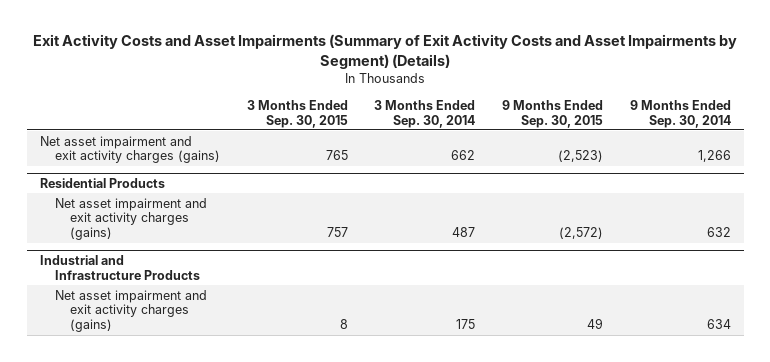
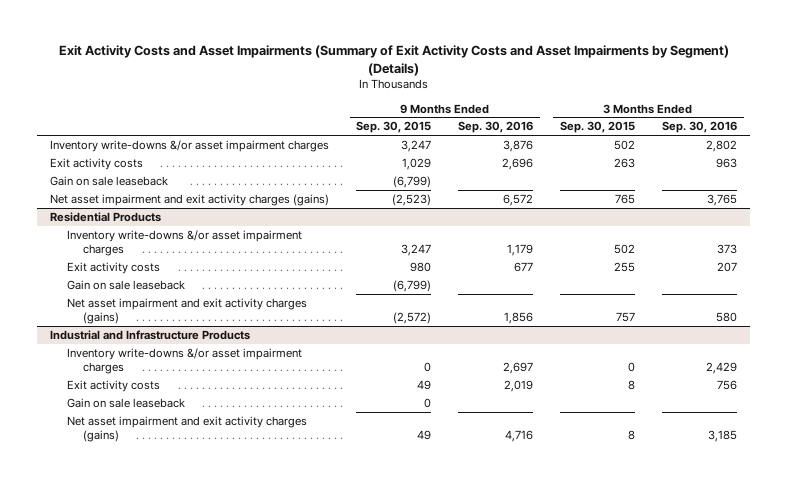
- | 3 Months Ended Sep. 30, 2015 | 3 Months Ended Sep. 30, 2014 | 9 Months Ended Sep. 30, 2015 | 9 Months Ended Sep. 30, 2014
+ | 9 Months Ended Sep. 30, 2015 | 9 Months Ended Sep. 30, 2016 | 3 Months Ended Sep. 30, 2015 | 3 Months Ended Sep. 30, 2016
+ Inventory write-downs &/or asset impairment charges | 3,247 | 3,876 | 502 | 2,802
+ Exit activity costs | 1,029 | 2,696 | 263 | 963
+ Gain on sale leaseback | (6,799) | | |
@ Residential Products
+ Inventory write-downs &/or asset impairment charges | 3,247 | 1,179 | 502 | 373
+ Exit activity costs | 980 | 677 | 255 | 207
+ Gain on sale leaseback | (6,799) | | |
@ Industrial and Infrastructure Products
+ Inventory write-downs &/or asset impairment charges | 0 | 2,697 | 0 | 2,429
+ Exit activity costs | 49 | 2,019 | 8 | 756
+ Gain on sale leaseback | 0 | | |

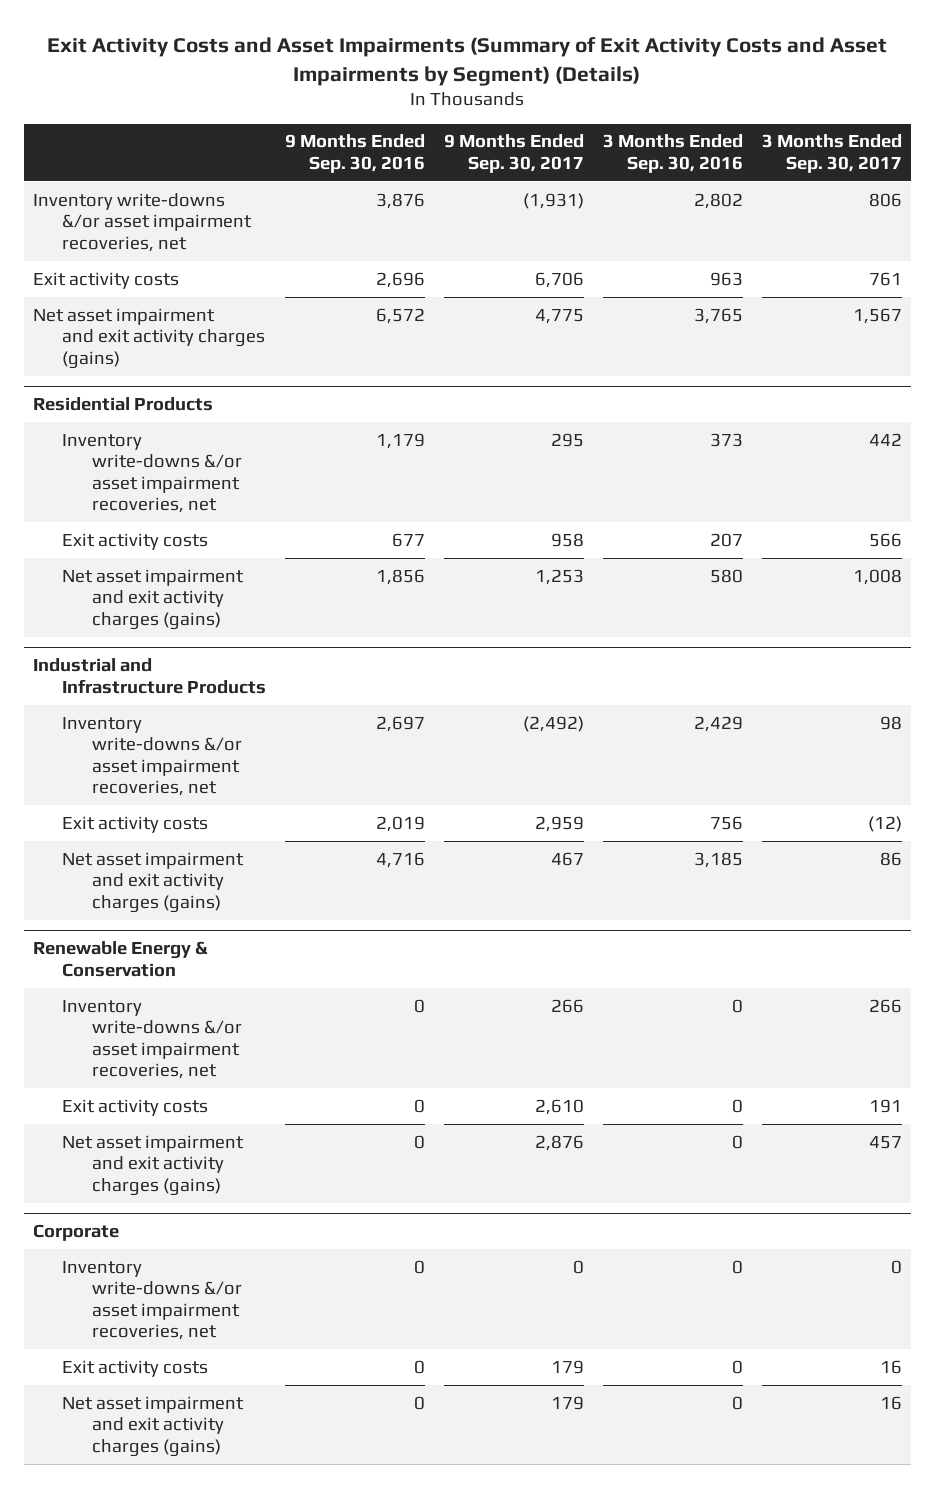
- | 9 Months Ended Sep. 30, 2015 | 9 Months Ended Sep. 30, 2016 | 3 Months Ended Sep. 30, 2015 | 3 Months Ended Sep. 30, 2016
+ | 9 Months Ended Sep. 30, 2016 | 9 Months Ended Sep. 30, 2017 | 3 Months Ended Sep. 30, 2016 | 3 Months Ended Sep. 30, 2017
- Inventory write-downs &/or asset impairment charges | 3,247 | 3,876 | 502 | 2,802
+ Inventory write-downs &/or asset impairment recoveries, net | 3,876 | (1,931) | 2,802 | 806
- Gain on sale leaseback | (6,799) | | |
@ Residential Products
- Inventory write-downs &/or asset impairment charges | 3,247 | 1,179 | 502 | 373
+ Inventory write-downs &/or asset impairment recoveries, net | 1,179 | 295 | 373 | 442
- Gain on sale leaseback | (6,799) | | |
@ Industrial and Infrastructure Products
- Inventory write-downs &/or asset impairment charges | 0 | 2,697 | 0 | 2,429
+ Inventory write-downs &/or asset impairment recoveries, net | 2,697 | (2,492) | 2,429 | 98
- Gain on sale leaseback | 0 | | |
+ Renewable Energy & Conservation
+ Inventory write-downs &/or asset impairment recoveries, net | 0 | 266 | 0 | 266
+ Exit activity costs | 0 | 2,610 | 0 | 191
+ Net asset impairment and exit activity charges (gains) | 0 | 2,876 | 0 | 457
+ Corporate
+ Inventory write-downs &/or asset impairment recoveries, net | 0 | 0 | 0 | 0
+ Exit activity costs | 0 | 179 | 0 | 16
+ Net asset impairment and exit activity charges (gains) | 0 | 179 | 0 | 16

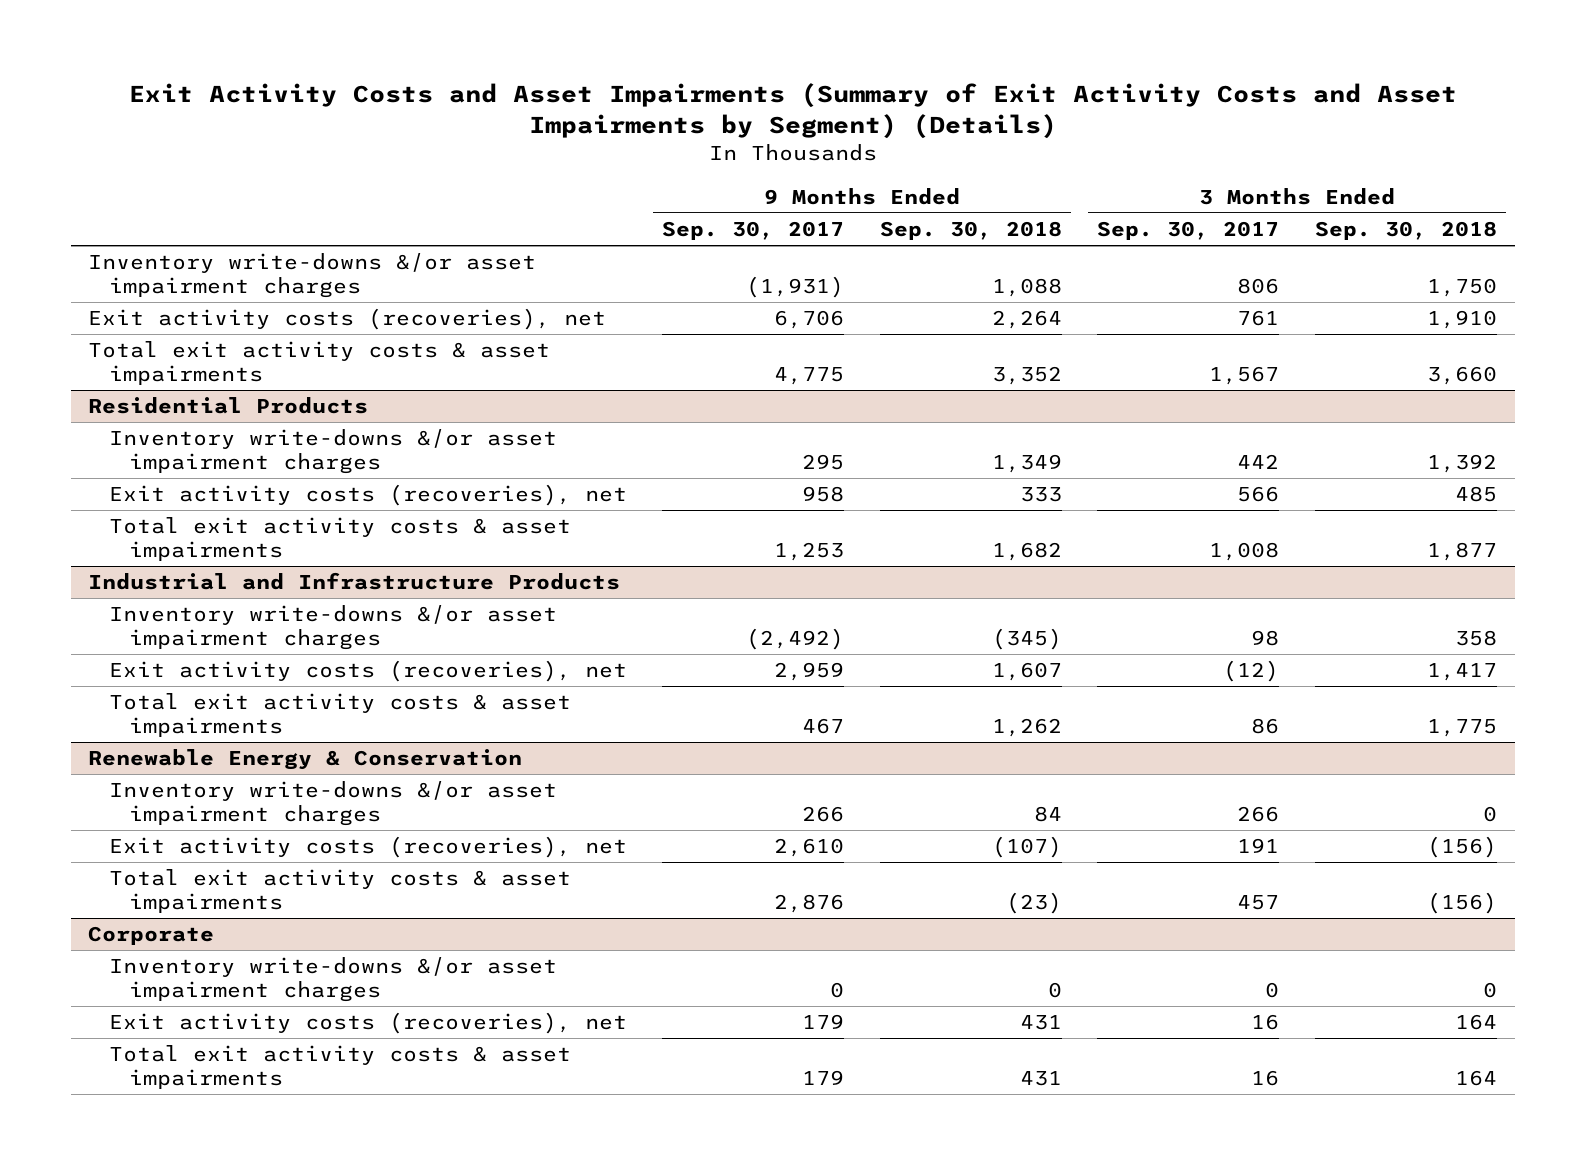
- | 9 Months Ended Sep. 30, 2016 | 9 Months Ended Sep. 30, 2017 | 3 Months Ended Sep. 30, 2016 | 3 Months Ended Sep. 30, 2017
+ | 9 Months Ended Sep. 30, 2017 | 9 Months Ended Sep. 30, 2018 | 3 Months Ended Sep. 30, 2017 | 3 Months Ended Sep. 30, 2018
- Inventory write-downs &/or asset impairment recoveries, net | 3,876 | (1,931) | 2,802 | 806
- Exit activity costs | 2,696 | 6,706 | 963 | 761
- Net asset impairment and exit activity charges (gains) | 6,572 | 4,775 | 3,765 | 1,567
+ Inventory write-downs &/or asset impairment charges | (1,931) | 1,088 | 806 | 1,750
+ Exit activity costs (recoveries), net | 6,706 | 2,264 | 761 | 1,910
+ Total exit activity costs & asset impairments | 4,775 | 3,352 | 1,567 | 3,660
@ Residential Products
- Inventory write-downs &/or asset impairment recoveries, net | 1,179 | 295 | 373 | 442
- Exit activity costs | 677 | 958 | 207 | 566
- Net asset impairment and exit activity charges (gains) | 1,856 | 1,253 | 580 | 1,008
+ Inventory write-downs &/or asset impairment charges | 295 | 1,349 | 442 | 1,392
+ Exit activity costs (recoveries), net | 958 | 333 | 566 | 485
+ Total exit activity costs & asset impairments | 1,253 | 1,682 | 1,008 | 1,877
@ Industrial and Infrastructure Products
- Inventory write-downs &/or asset impairment recoveries, net | 2,697 | (2,492) | 2,429 | 98
- Exit activity costs | 2,019 | 2,959 | 756 | (12)
- Net asset impairment and exit activity charges (gains) | 4,716 | 467 | 3,185 | 86
+ Inventory write-downs &/or asset impairment charges | (2,492) | (345) | 98 | 358
+ Exit activity costs (recoveries), net | 2,959 | 1,607 | (12) | 1,417
+ Total exit activity costs & asset impairments | 467 | 1,262 | 86 | 1,775
@ Renewable Energy & Conservation
- Inventory write-downs &/or asset impairment recoveries, net | 0 | 266 | 0 | 266
- Exit activity costs | 0 | 2,610 | 0 | 191
- Net asset impairment and exit activity charges (gains) | 0 | 2,876 | 0 | 457
+ Inventory write-downs &/or asset impairment charges | 266 | 84 | 266 | 0
+ Exit activity costs (recoveries), net | 2,610 | (107) | 191 | (156)
+ Total exit activity costs & asset impairments | 2,876 | (23) | 457 | (156)
@ Corporate
- Inventory write-downs &/or asset impairment recoveries, net | 0 | 0 | 0 | 0
- Exit activity costs | 0 | 179 | 0 | 16
- Net asset impairment and exit activity charges (gains) | 0 | 179 | 0 | 16
+ Inventory write-downs &/or asset impairment charges | 0 | 0 | 0 | 0
+ Exit activity costs (recoveries), net | 179 | 431 | 16 | 164
+ Total exit activity costs & asset impairments | 179 | 431 | 16 | 164

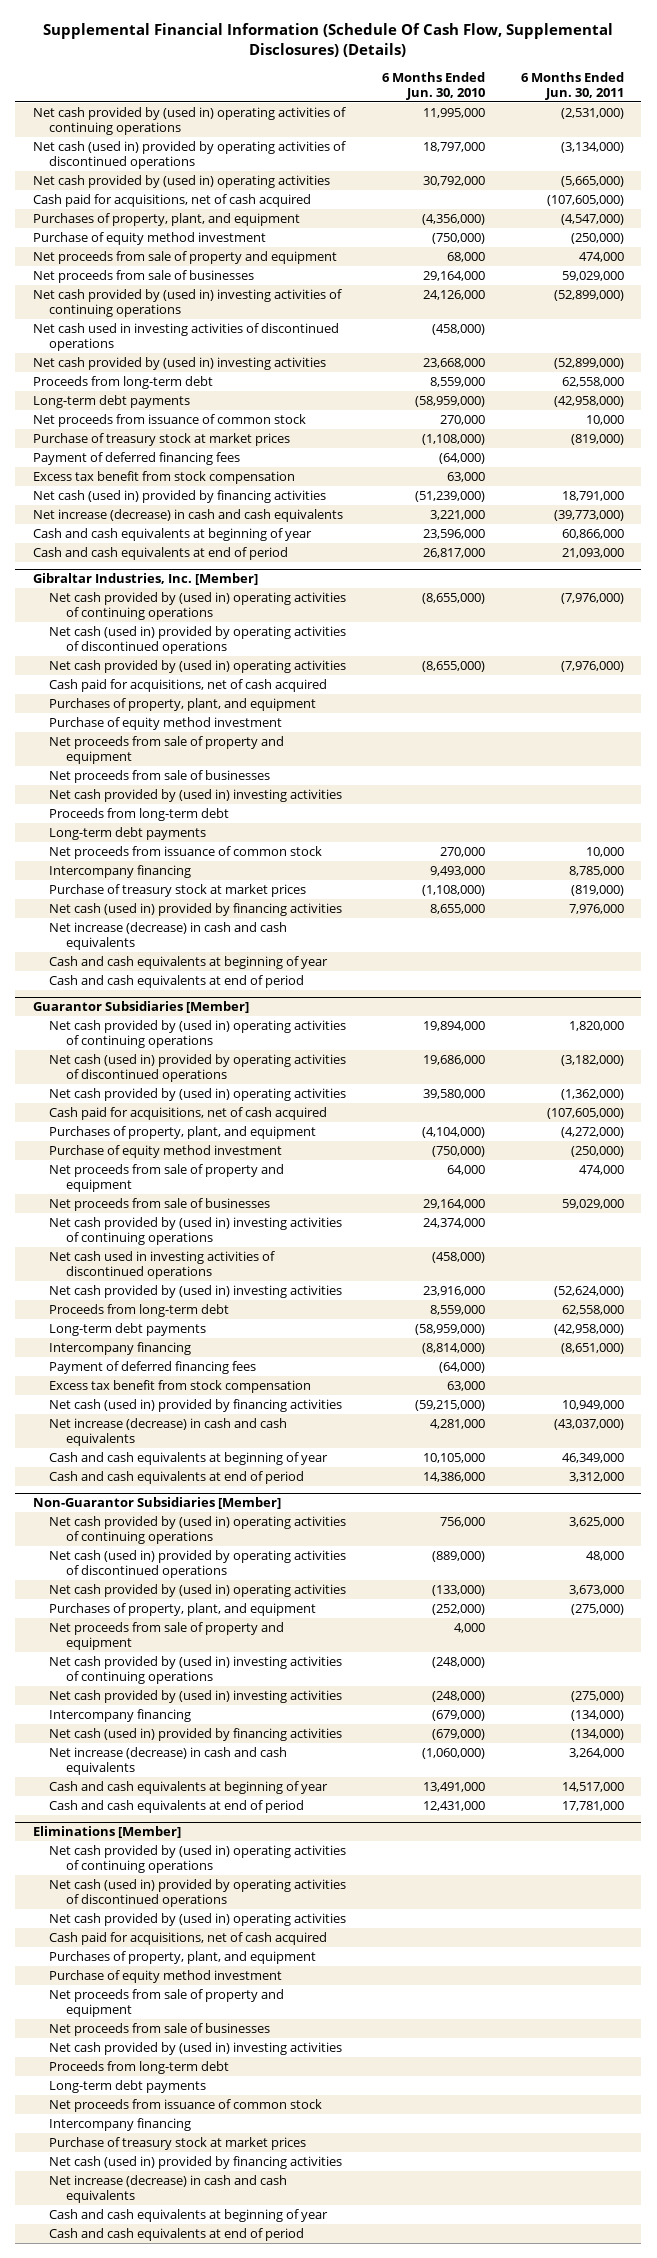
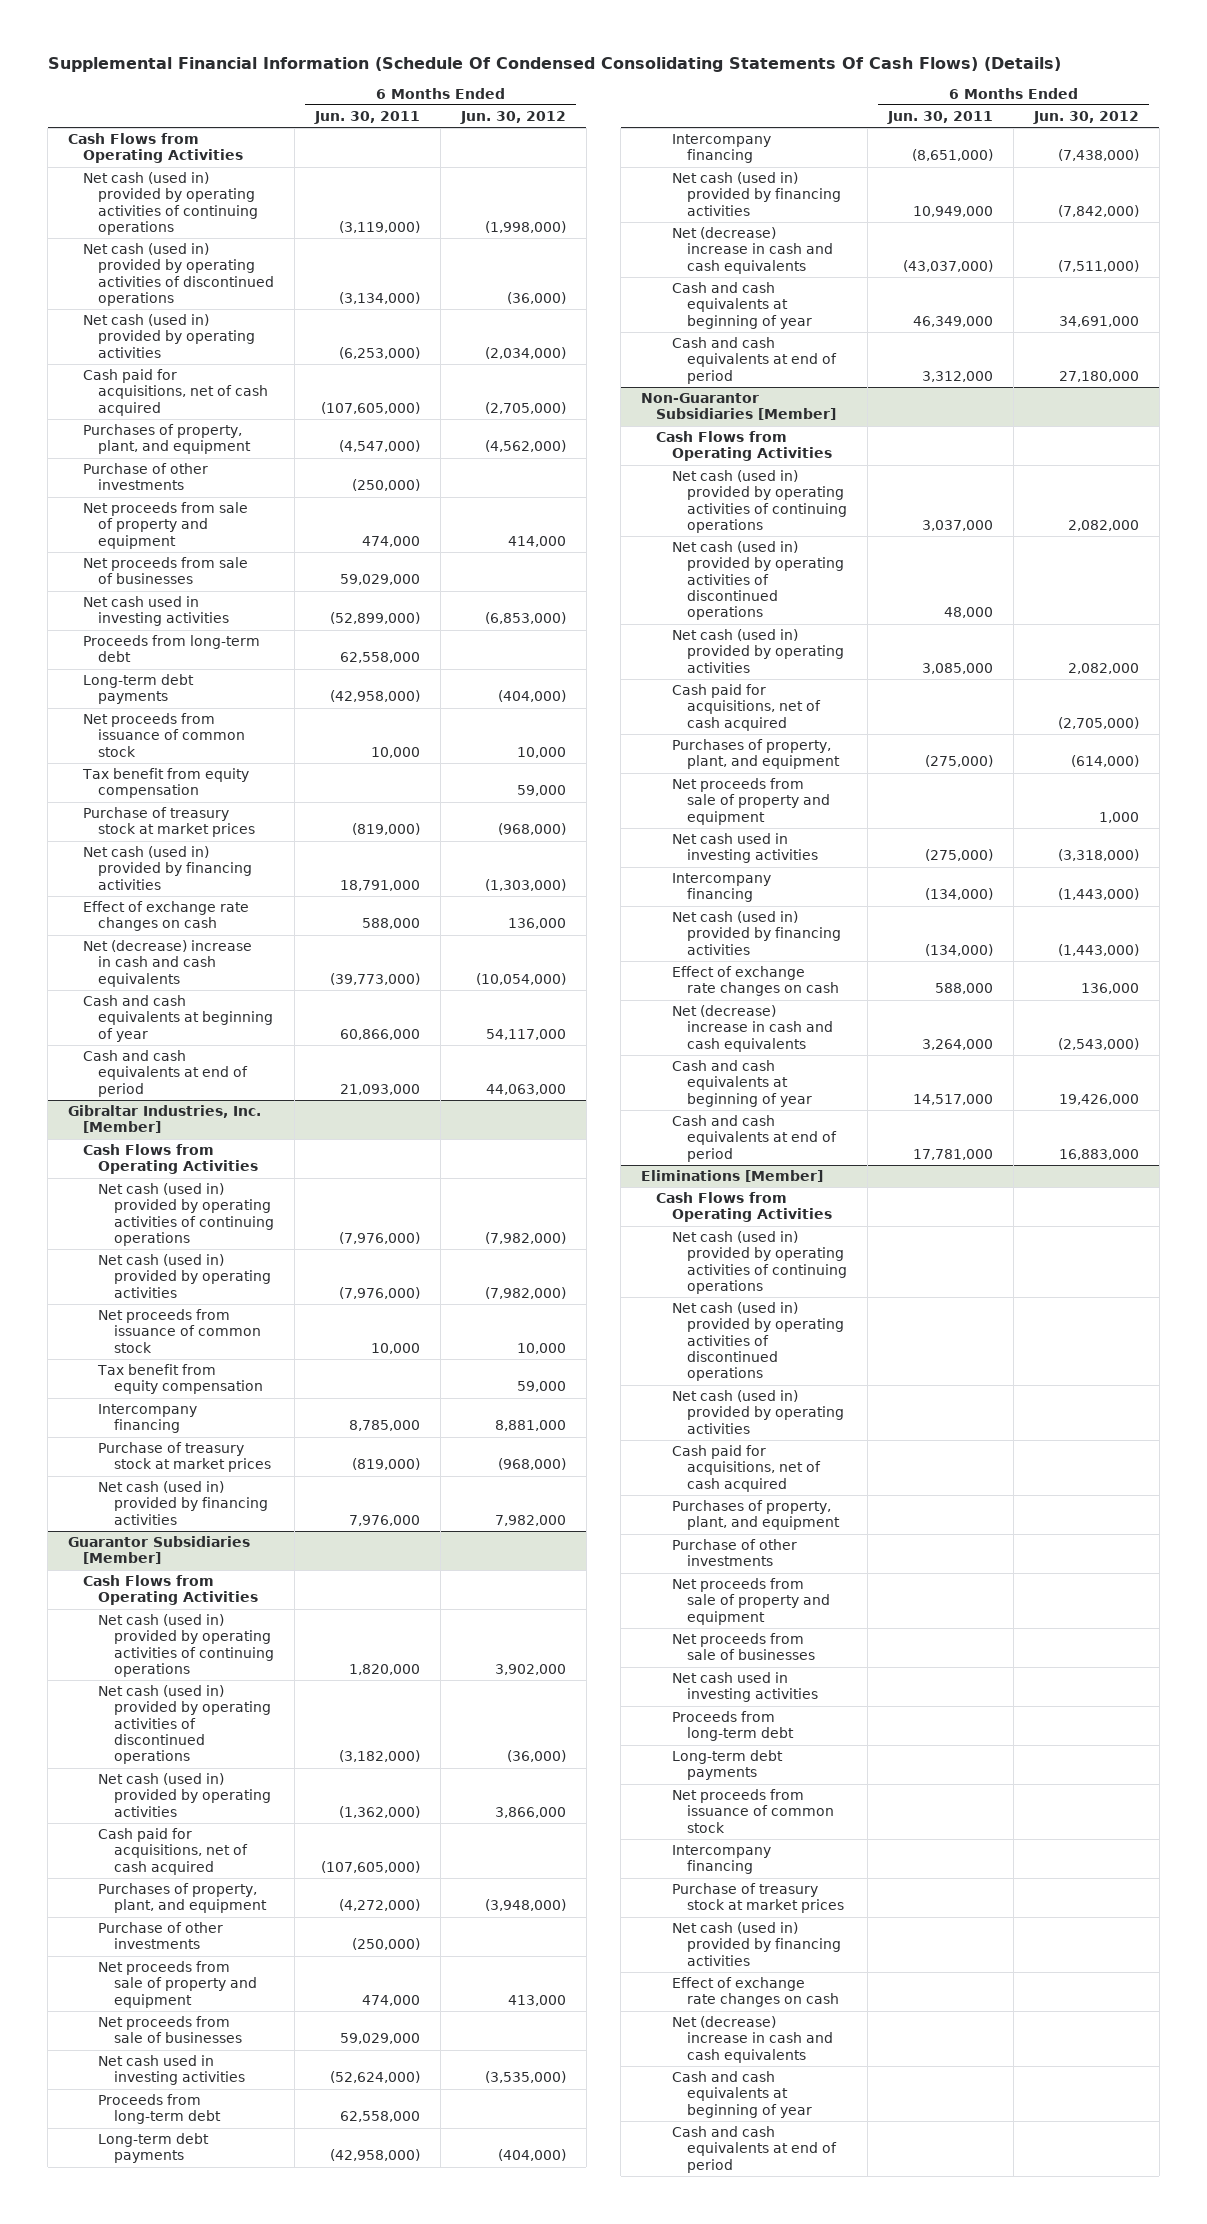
- Supplemental Financial Information (Schedule Of Cash Flow, Supplemental Disclosures) (Details)
+ Supplemental Financial Information (Schedule Of Condensed Consolidating Statements Of Cash Flows) (Details)
- | 6 Months Ended Jun. 30, 2010 | 6 Months Ended Jun. 30, 2011
+ | 6 Months Ended Jun. 30, 2011 | 6 Months Ended Jun. 30, 2012
- Net cash provided by (used in) operating activities of continuing operations | 11,995,000 | (2,531,000)
+ Cash Flows from Operating Activities
+ Net cash (used in) provided by operating activities of continuing operations | (3,119,000) | (1,998,000)
- Net cash provided by (used in) operating activities | 30,792,000 | (5,665,000)
+ Net cash (used in) provided by operating activities | (6,253,000) | (2,034,000)
- Purchase of equity method investment | (750,000) | (250,000)
+ Purchase of other investments | (250,000) |
- Net cash provided by (used in) investing activities of continuing operations | 24,126,000 | (52,899,000)
- Net cash used in investing activities of discontinued operations | (458,000) |
- Net cash provided by (used in) investing activities | 23,668,000 | (52,899,000)
+ Net cash used in investing activities | (52,899,000) | (6,853,000)
+ Tax benefit from equity compensation | | 59,000
- Payment of deferred financing fees | (64,000) |
- Excess tax benefit from stock compensation | 63,000 |
- Net increase (decrease) in cash and cash equivalents | 3,221,000 | (39,773,000)
+ Effect of exchange rate changes on cash | 588,000 | 136,000
+ Net (decrease) increase in cash and cash equivalents | (39,773,000) | (10,054,000)
@ Gibraltar Industries, Inc. [Member]
- Net cash provided by (used in) operating activities of continuing operations | (8,655,000) | (7,976,000)
- Net cash (used in) provided by operating activities of discontinued operations
- Net cash provided by (used in) operating activities | (8,655,000) | (7,976,000)
- Cash paid for acquisitions, net of cash acquired
- Purchases of property, plant, and equipment
- Purchase of equity method investment
- Net proceeds from sale of property and equipment
- Net proceeds from sale of businesses
- Net cash provided by (used in) investing activities
- Proceeds from long-term debt
- Long-term debt payments
+ Cash Flows from Operating Activities
+ Net cash (used in) provided by operating activities of continuing operations | (7,976,000) | (7,982,000)
+ Net cash (used in) provided by operating activities | (7,976,000) | (7,982,000)
+ Tax benefit from equity compensation | | 59,000
- Net increase (decrease) in cash and cash equivalents
- Cash and cash equivalents at beginning of year
- Cash and cash equivalents at end of period
@ Guarantor Subsidiaries [Member]
- Net cash provided by (used in) operating activities of continuing operations | 19,894,000 | 1,820,000
+ Cash Flows from Operating Activities
+ Net cash (used in) provided by operating activities of continuing operations | 1,820,000 | 3,902,000
- Net cash provided by (used in) operating activities | 39,580,000 | (1,362,000)
+ Net cash (used in) provided by operating activities | (1,362,000) | 3,866,000
- Purchase of equity method investment | (750,000) | (250,000)
+ Purchase of other investments | (250,000) |
- Net cash provided by (used in) investing activities of continuing operations | 24,374,000 |
- Net cash used in investing activities of discontinued operations | (458,000) |
- Net cash provided by (used in) investing activities | 23,916,000 | (52,624,000)
+ Net cash used in investing activities | (52,624,000) | (3,535,000)
- Payment of deferred financing fees | (64,000) |
- Excess tax benefit from stock compensation | 63,000 |
- Net increase (decrease) in cash and cash equivalents | 4,281,000 | (43,037,000)
+ Net (decrease) increase in cash and cash equivalents | (43,037,000) | (7,511,000)
@ Non-Guarantor Subsidiaries [Member]
- Net cash provided by (used in) operating activities of continuing operations | 756,000 | 3,625,000
+ Cash Flows from Operating Activities
+ Net cash (used in) provided by operating activities of continuing operations | 3,037,000 | 2,082,000
- Net cash provided by (used in) operating activities | (133,000) | 3,673,000
+ Net cash (used in) provided by operating activities | 3,085,000 | 2,082,000
+ Cash paid for acquisitions, net of cash acquired | | (2,705,000)
- Net cash provided by (used in) investing activities of continuing operations | (248,000) |
- Net cash provided by (used in) investing activities | (248,000) | (275,000)
+ Net cash used in investing activities | (275,000) | (3,318,000)
- Net increase (decrease) in cash and cash equivalents | (1,060,000) | 3,264,000
+ Effect of exchange rate changes on cash | 588,000 | 136,000
+ Net (decrease) increase in cash and cash equivalents | 3,264,000 | (2,543,000)
@ Eliminations [Member]
- Net cash provided by (used in) operating activities of continuing operations
+ Cash Flows from Operating Activities
+ Net cash (used in) provided by operating activities of continuing operations
- Net cash provided by (used in) operating activities
+ Net cash (used in) provided by operating activities
- Purchase of equity method investment
+ Purchase of other investments
- Net cash provided by (used in) investing activities
+ Net cash used in investing activities
- Net increase (decrease) in cash and cash equivalents
+ Effect of exchange rate changes on cash
+ Net (decrease) increase in cash and cash equivalents

